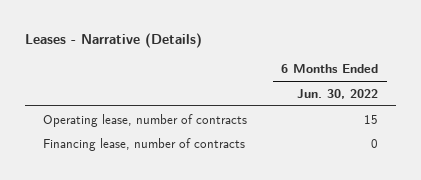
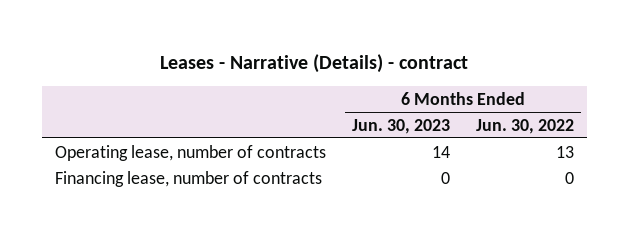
- Leases - Narrative (Details)
+ Leases - Narrative (Details) - contract
- | 6 Months Ended Jun. 30, 2022
+ | 6 Months Ended Jun. 30, 2023 | 6 Months Ended Jun. 30, 2022
- Operating lease, number of contracts | 15
+ Operating lease, number of contracts | 14 | 13

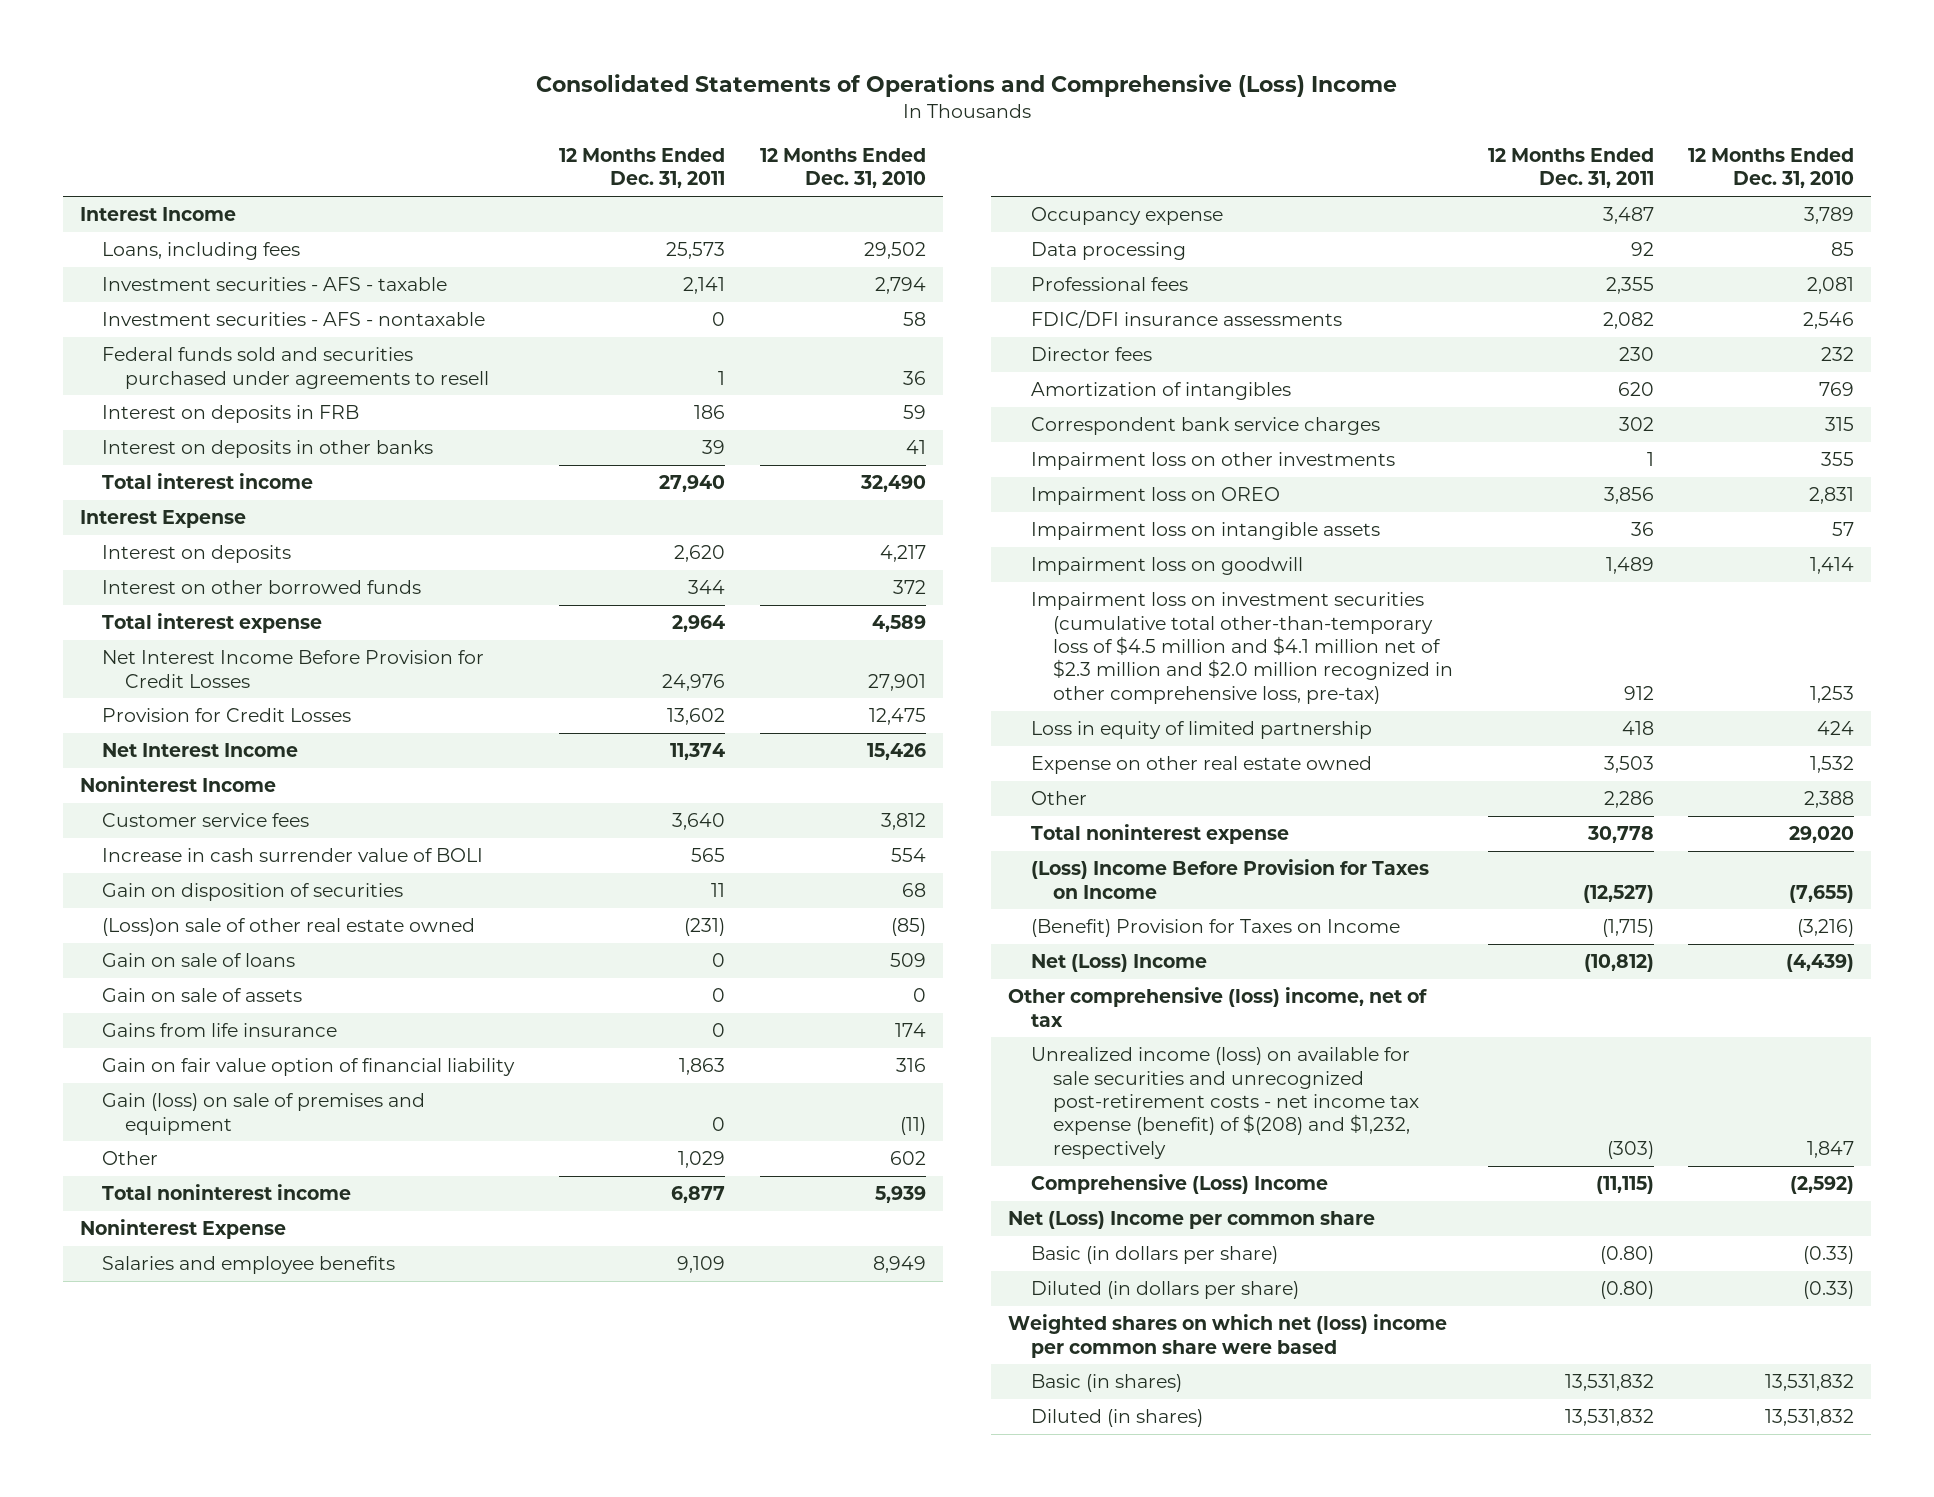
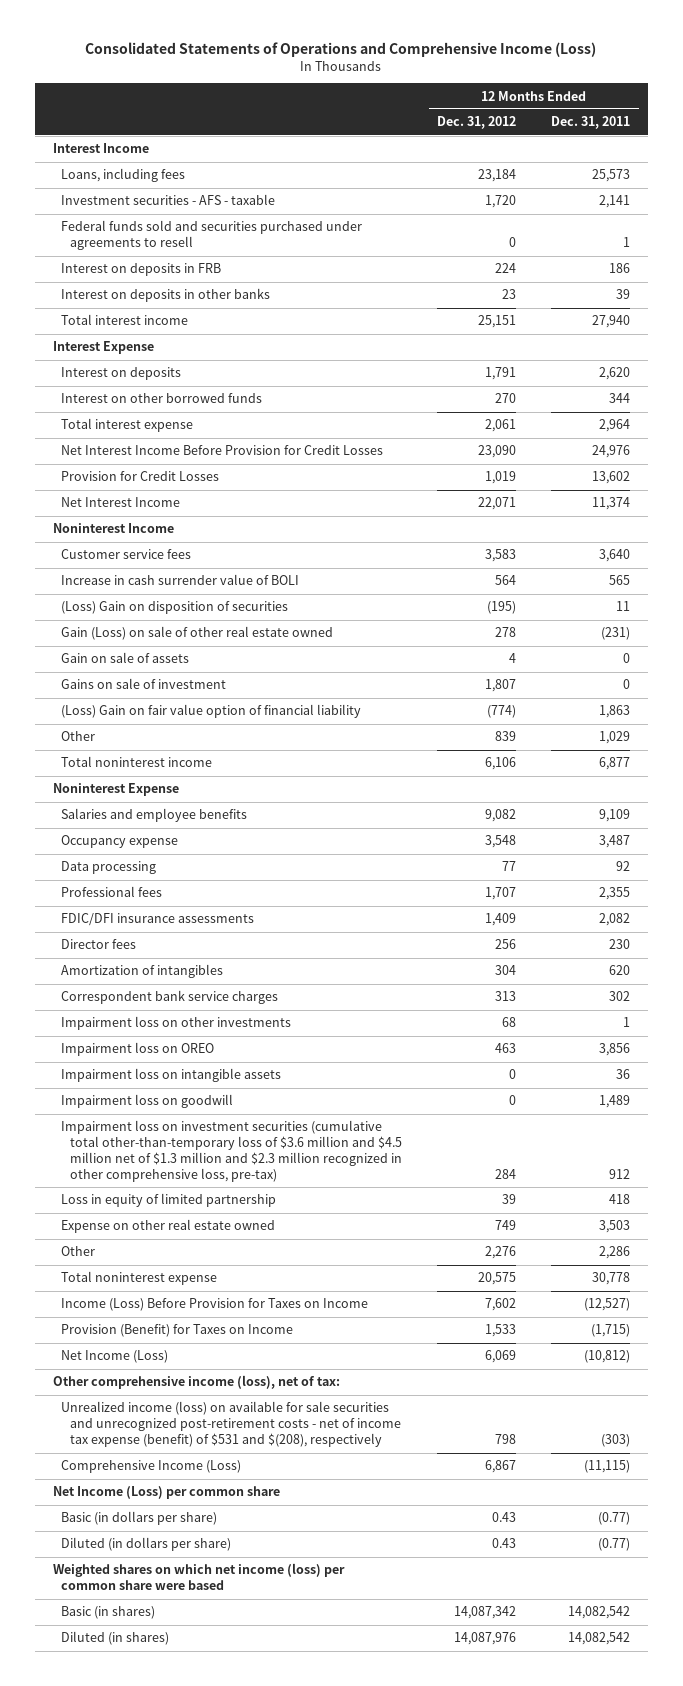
- Consolidated Statements of Operations and Comprehensive (Loss) Income
+ Consolidated Statements of Operations and Comprehensive Income (Loss)
- | 12 Months Ended Dec. 31, 2011 | 12 Months Ended Dec. 31, 2010
+ | 12 Months Ended Dec. 31, 2012 | 12 Months Ended Dec. 31, 2011
- Investment securities - AFS - nontaxable | 0 | 58
- Gain on disposition of securities | 11 | 68
- (Loss)on sale of other real estate owned | (231) | (85)
- Gain on sale of loans | 0 | 509
+ (Loss) Gain on disposition of securities | (195) | 11
+ Gain (Loss) on sale of other real estate owned | 278 | (231)
- Gains from life insurance | 0 | 174
- Gain on fair value option of financial liability | 1,863 | 316
- Gain (loss) on sale of premises and equipment | 0 | (11)
+ Gains on sale of investment | 1,807 | 0
+ (Loss) Gain on fair value option of financial liability | (774) | 1,863
- Impairment loss on investment securities (cumulative total other-than-temporary loss of $4.5 million and $4.1 million net of $2.3 million and $2.0 million recognized in other comprehensive loss, pre-tax) | 912 | 1,253
+ Impairment loss on investment securities (cumulative total other-than-temporary loss of $3.6 million and $4.5 million net of $1.3 million and $2.3 million recognized in other comprehensive loss, pre-tax) | 284 | 912
- (Loss) Income Before Provision for Taxes on Income | (12,527) | (7,655)
- (Benefit) Provision for Taxes on Income | (1,715) | (3,216)
- Net (Loss) Income | (10,812) | (4,439)
- Other comprehensive (loss) income, net of tax
- Unrealized income (loss) on available for sale securities and unrecognized post-retirement costs - net income tax expense (benefit) of $(208) and $1,232, respectively | (303) | 1,847
- Comprehensive (Loss) Income | (11,115) | (2,592)
- Net (Loss) Income per common share
- Basic (in dollars per share) | (0.80) | (0.33)
- Diluted (in dollars per share) | (0.80) | (0.33)
- Weighted shares on which net (loss) income per common share were based
- Basic (in shares) | 13,531,832 | 13,531,832
- Diluted (in shares) | 13,531,832 | 13,531,832
+ Income (Loss) Before Provision for Taxes on Income | 7,602 | (12,527)
+ Provision (Benefit) for Taxes on Income | 1,533 | (1,715)
+ Net Income (Loss) | 6,069 | (10,812)
+ Other comprehensive income (loss), net of tax:
+ Unrealized income (loss) on available for sale securities and unrecognized post-retirement costs - net of income tax expense (benefit) of $531 and $(208), respectively | 798 | (303)
+ Comprehensive Income (Loss) | 6,867 | (11,115)
+ Net Income (Loss) per common share
+ Basic (in dollars per share) | 0.43 | (0.77)
+ Diluted (in dollars per share) | 0.43 | (0.77)
+ Weighted shares on which net income (loss) per common share were based
+ Basic (in shares) | 14,087,342 | 14,082,542
+ Diluted (in shares) | 14,087,976 | 14,082,542

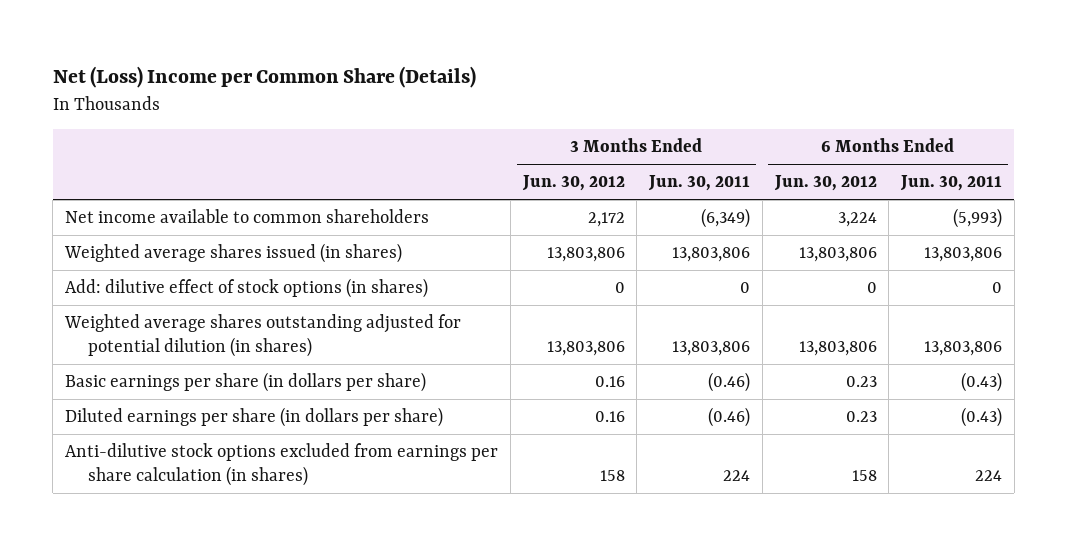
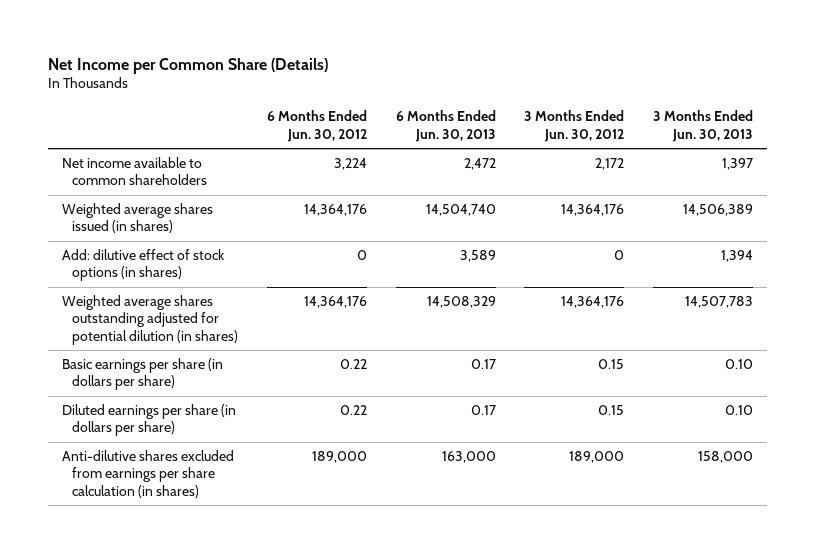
- Net (Loss) Income per Common Share (Details)
+ Net Income per Common Share (Details)
- | 3 Months Ended Jun. 30, 2012 | 3 Months Ended Jun. 30, 2011 | 6 Months Ended Jun. 30, 2012 | 6 Months Ended Jun. 30, 2011
+ | 6 Months Ended Jun. 30, 2012 | 6 Months Ended Jun. 30, 2013 | 3 Months Ended Jun. 30, 2012 | 3 Months Ended Jun. 30, 2013
- Weighted average shares issued (in shares) | 13,803,806 | 13,803,806 | 13,803,806 | 13,803,806
+ Weighted average shares issued (in shares) | 14,364,176 | 14,504,740 | 14,364,176 | 14,506,389
- Weighted average shares outstanding adjusted for potential dilution (in shares) | 13,803,806 | 13,803,806 | 13,803,806 | 13,803,806
- Basic earnings per share (in dollars per share) | 0.16 | (0.46) | 0.23 | (0.43)
- Diluted earnings per share (in dollars per share) | 0.16 | (0.46) | 0.23 | (0.43)
- Anti-dilutive stock options excluded from earnings per share calculation (in shares) | 158 | 224 | 158 | 224
+ Weighted average shares outstanding adjusted for potential dilution (in shares) | 14,364,176 | 14,508,329 | 14,364,176 | 14,507,783
+ Basic earnings per share (in dollars per share) | 0.22 | 0.17 | 0.15 | 0.10
+ Diluted earnings per share (in dollars per share) | 0.22 | 0.17 | 0.15 | 0.10
+ Anti-dilutive shares excluded from earnings per share calculation (in shares) | 189,000 | 163,000 | 189,000 | 158,000

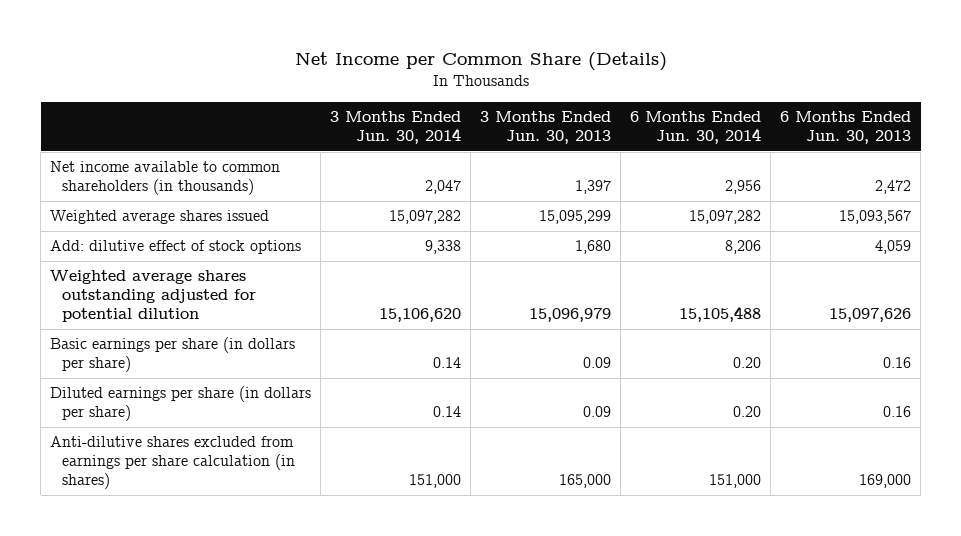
- | 6 Months Ended Jun. 30, 2012 | 6 Months Ended Jun. 30, 2013 | 3 Months Ended Jun. 30, 2012 | 3 Months Ended Jun. 30, 2013
+ | 3 Months Ended Jun. 30, 2014 | 3 Months Ended Jun. 30, 2013 | 6 Months Ended Jun. 30, 2014 | 6 Months Ended Jun. 30, 2013
- Net income available to common shareholders | 3,224 | 2,472 | 2,172 | 1,397
- Weighted average shares issued (in shares) | 14,364,176 | 14,504,740 | 14,364,176 | 14,506,389
- Add: dilutive effect of stock options (in shares) | 0 | 3,589 | 0 | 1,394
- Weighted average shares outstanding adjusted for potential dilution (in shares) | 14,364,176 | 14,508,329 | 14,364,176 | 14,507,783
- Basic earnings per share (in dollars per share) | 0.22 | 0.17 | 0.15 | 0.10
- Diluted earnings per share (in dollars per share) | 0.22 | 0.17 | 0.15 | 0.10
- Anti-dilutive shares excluded from earnings per share calculation (in shares) | 189,000 | 163,000 | 189,000 | 158,000
+ Net income available to common shareholders (in thousands) | 2,047 | 1,397 | 2,956 | 2,472
+ Weighted average shares issued | 15,097,282 | 15,095,299 | 15,097,282 | 15,093,567
+ Add: dilutive effect of stock options | 9,338 | 1,680 | 8,206 | 4,059
+ Weighted average shares outstanding adjusted for potential dilution | 15,106,620 | 15,096,979 | 15,105,488 | 15,097,626
+ Basic earnings per share (in dollars per share) | 0.14 | 0.09 | 0.20 | 0.16
+ Diluted earnings per share (in dollars per share) | 0.14 | 0.09 | 0.20 | 0.16
+ Anti-dilutive shares excluded from earnings per share calculation (in shares) | 151,000 | 165,000 | 151,000 | 169,000

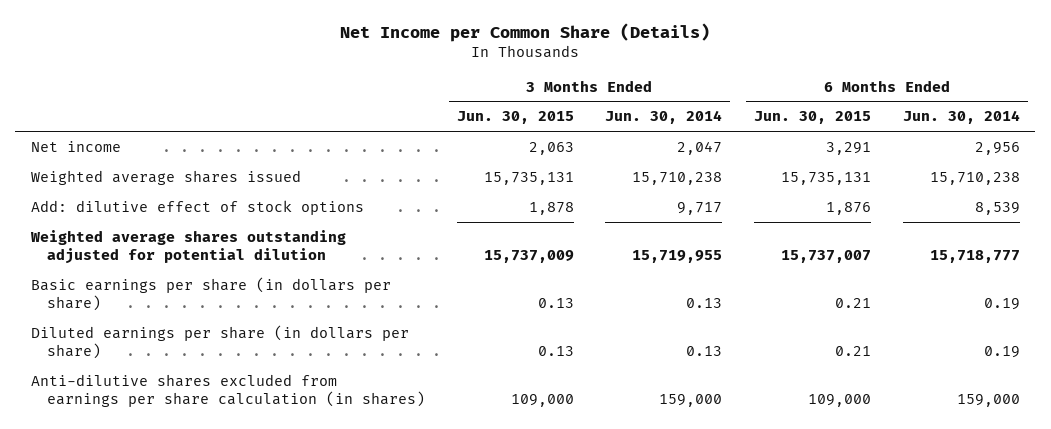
- | 3 Months Ended Jun. 30, 2014 | 3 Months Ended Jun. 30, 2013 | 6 Months Ended Jun. 30, 2014 | 6 Months Ended Jun. 30, 2013
+ | 3 Months Ended Jun. 30, 2015 | 3 Months Ended Jun. 30, 2014 | 6 Months Ended Jun. 30, 2015 | 6 Months Ended Jun. 30, 2014
- Net income available to common shareholders (in thousands) | 2,047 | 1,397 | 2,956 | 2,472
- Weighted average shares issued | 15,097,282 | 15,095,299 | 15,097,282 | 15,093,567
- Add: dilutive effect of stock options | 9,338 | 1,680 | 8,206 | 4,059
- Weighted average shares outstanding adjusted for potential dilution | 15,106,620 | 15,096,979 | 15,105,488 | 15,097,626
- Basic earnings per share (in dollars per share) | 0.14 | 0.09 | 0.20 | 0.16
- Diluted earnings per share (in dollars per share) | 0.14 | 0.09 | 0.20 | 0.16
- Anti-dilutive shares excluded from earnings per share calculation (in shares) | 151,000 | 165,000 | 151,000 | 169,000
+ Net income | 2,063 | 2,047 | 3,291 | 2,956
+ Weighted average shares issued | 15,735,131 | 15,710,238 | 15,735,131 | 15,710,238
+ Add: dilutive effect of stock options | 1,878 | 9,717 | 1,876 | 8,539
+ Weighted average shares outstanding adjusted for potential dilution | 15,737,009 | 15,719,955 | 15,737,007 | 15,718,777
+ Basic earnings per share (in dollars per share) | 0.13 | 0.13 | 0.21 | 0.19
+ Diluted earnings per share (in dollars per share) | 0.13 | 0.13 | 0.21 | 0.19
+ Anti-dilutive shares excluded from earnings per share calculation (in shares) | 109,000 | 159,000 | 109,000 | 159,000

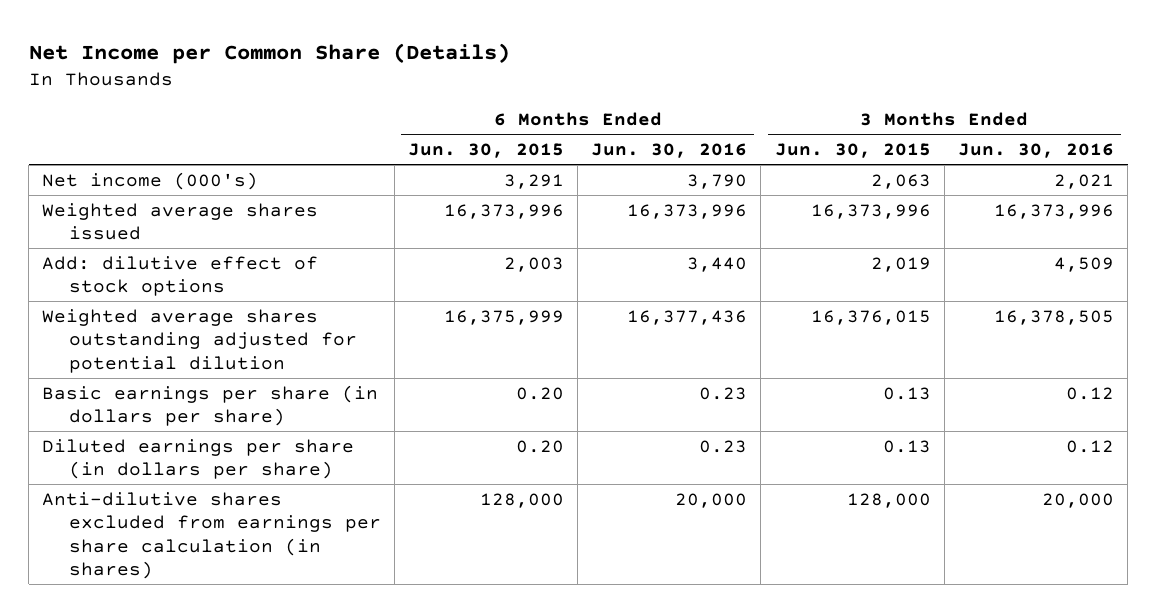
- | 3 Months Ended Jun. 30, 2015 | 3 Months Ended Jun. 30, 2014 | 6 Months Ended Jun. 30, 2015 | 6 Months Ended Jun. 30, 2014
+ | 6 Months Ended Jun. 30, 2015 | 6 Months Ended Jun. 30, 2016 | 3 Months Ended Jun. 30, 2015 | 3 Months Ended Jun. 30, 2016
- Net income | 2,063 | 2,047 | 3,291 | 2,956
- Weighted average shares issued | 15,735,131 | 15,710,238 | 15,735,131 | 15,710,238
- Add: dilutive effect of stock options | 1,878 | 9,717 | 1,876 | 8,539
- Weighted average shares outstanding adjusted for potential dilution | 15,737,009 | 15,719,955 | 15,737,007 | 15,718,777
- Basic earnings per share (in dollars per share) | 0.13 | 0.13 | 0.21 | 0.19
- Diluted earnings per share (in dollars per share) | 0.13 | 0.13 | 0.21 | 0.19
- Anti-dilutive shares excluded from earnings per share calculation (in shares) | 109,000 | 159,000 | 109,000 | 159,000
+ Net income (000's) | 3,291 | 3,790 | 2,063 | 2,021
+ Weighted average shares issued | 16,373,996 | 16,373,996 | 16,373,996 | 16,373,996
+ Add: dilutive effect of stock options | 2,003 | 3,440 | 2,019 | 4,509
+ Weighted average shares outstanding adjusted for potential dilution | 16,375,999 | 16,377,436 | 16,376,015 | 16,378,505
+ Basic earnings per share (in dollars per share) | 0.20 | 0.23 | 0.13 | 0.12
+ Diluted earnings per share (in dollars per share) | 0.20 | 0.23 | 0.13 | 0.12
+ Anti-dilutive shares excluded from earnings per share calculation (in shares) | 128,000 | 20,000 | 128,000 | 20,000

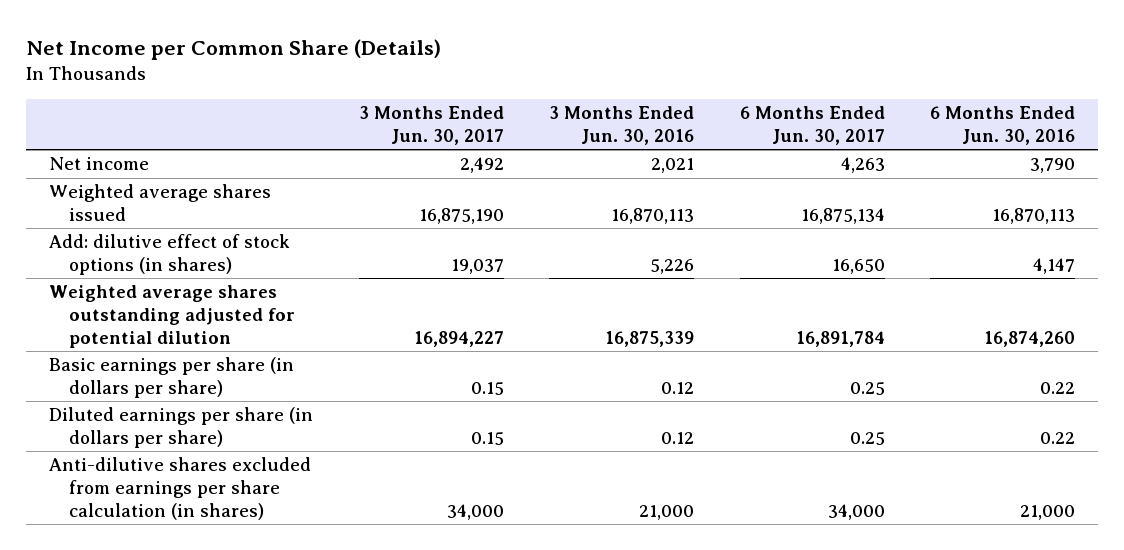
- | 6 Months Ended Jun. 30, 2015 | 6 Months Ended Jun. 30, 2016 | 3 Months Ended Jun. 30, 2015 | 3 Months Ended Jun. 30, 2016
+ | 3 Months Ended Jun. 30, 2017 | 3 Months Ended Jun. 30, 2016 | 6 Months Ended Jun. 30, 2017 | 6 Months Ended Jun. 30, 2016
- Net income (000's) | 3,291 | 3,790 | 2,063 | 2,021
- Weighted average shares issued | 16,373,996 | 16,373,996 | 16,373,996 | 16,373,996
- Add: dilutive effect of stock options | 2,003 | 3,440 | 2,019 | 4,509
- Weighted average shares outstanding adjusted for potential dilution | 16,375,999 | 16,377,436 | 16,376,015 | 16,378,505
- Basic earnings per share (in dollars per share) | 0.20 | 0.23 | 0.13 | 0.12
- Diluted earnings per share (in dollars per share) | 0.20 | 0.23 | 0.13 | 0.12
- Anti-dilutive shares excluded from earnings per share calculation (in shares) | 128,000 | 20,000 | 128,000 | 20,000
+ Net income | 2,492 | 2,021 | 4,263 | 3,790
+ Weighted average shares issued | 16,875,190 | 16,870,113 | 16,875,134 | 16,870,113
+ Add: dilutive effect of stock options (in shares) | 19,037 | 5,226 | 16,650 | 4,147
+ Weighted average shares outstanding adjusted for potential dilution | 16,894,227 | 16,875,339 | 16,891,784 | 16,874,260
+ Basic earnings per share (in dollars per share) | 0.15 | 0.12 | 0.25 | 0.22
+ Diluted earnings per share (in dollars per share) | 0.15 | 0.12 | 0.25 | 0.22
+ Anti-dilutive shares excluded from earnings per share calculation (in shares) | 34,000 | 21,000 | 34,000 | 21,000

